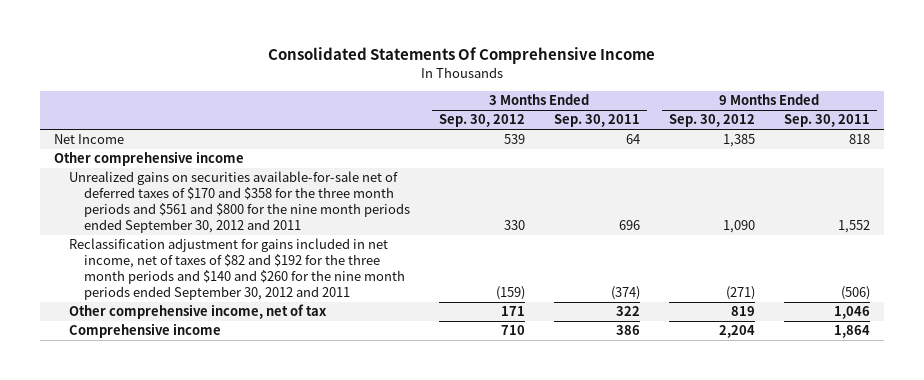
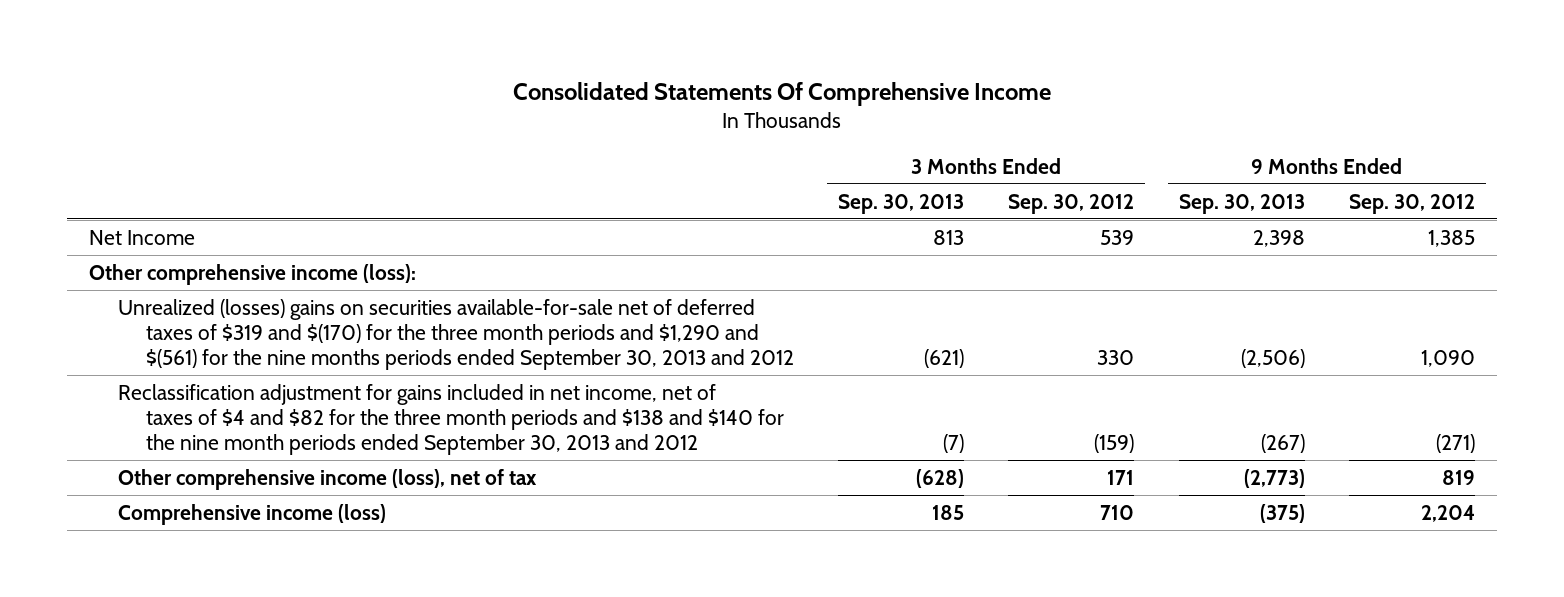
- | 3 Months Ended Sep. 30, 2012 | 3 Months Ended Sep. 30, 2011 | 9 Months Ended Sep. 30, 2012 | 9 Months Ended Sep. 30, 2011
+ | 3 Months Ended Sep. 30, 2013 | 3 Months Ended Sep. 30, 2012 | 9 Months Ended Sep. 30, 2013 | 9 Months Ended Sep. 30, 2012
- Other comprehensive income
- Unrealized gains on securities available-for-sale net of deferred taxes of $170 and $358 for the three month periods and $561 and $800 for the nine month periods ended September 30, 2012 and 2011 | 330 | 696 | 1,090 | 1,552
- Reclassification adjustment for gains included in net income, net of taxes of $82 and $192 for the three month periods and $140 and $260 for the nine month periods ended September 30, 2012 and 2011 | (159) | (374) | (271) | (506)
- Other comprehensive income, net of tax | 171 | 322 | 819 | 1,046
- Comprehensive income | 710 | 386 | 2,204 | 1,864
+ Other comprehensive income (loss):
+ Unrealized (losses) gains on securities available-for-sale net of deferred taxes of $319 and $(170) for the three month periods and $1,290 and $(561) for the nine months periods ended September 30, 2013 and 2012 | (621) | 330 | (2,506) | 1,090
+ Reclassification adjustment for gains included in net income, net of taxes of $4 and $82 for the three month periods and $138 and $140 for the nine month periods ended September 30, 2013 and 2012 | (7) | (159) | (267) | (271)
+ Other comprehensive income (loss), net of tax | (628) | 171 | (2,773) | 819
+ Comprehensive income (loss) | 185 | 710 | (375) | 2,204

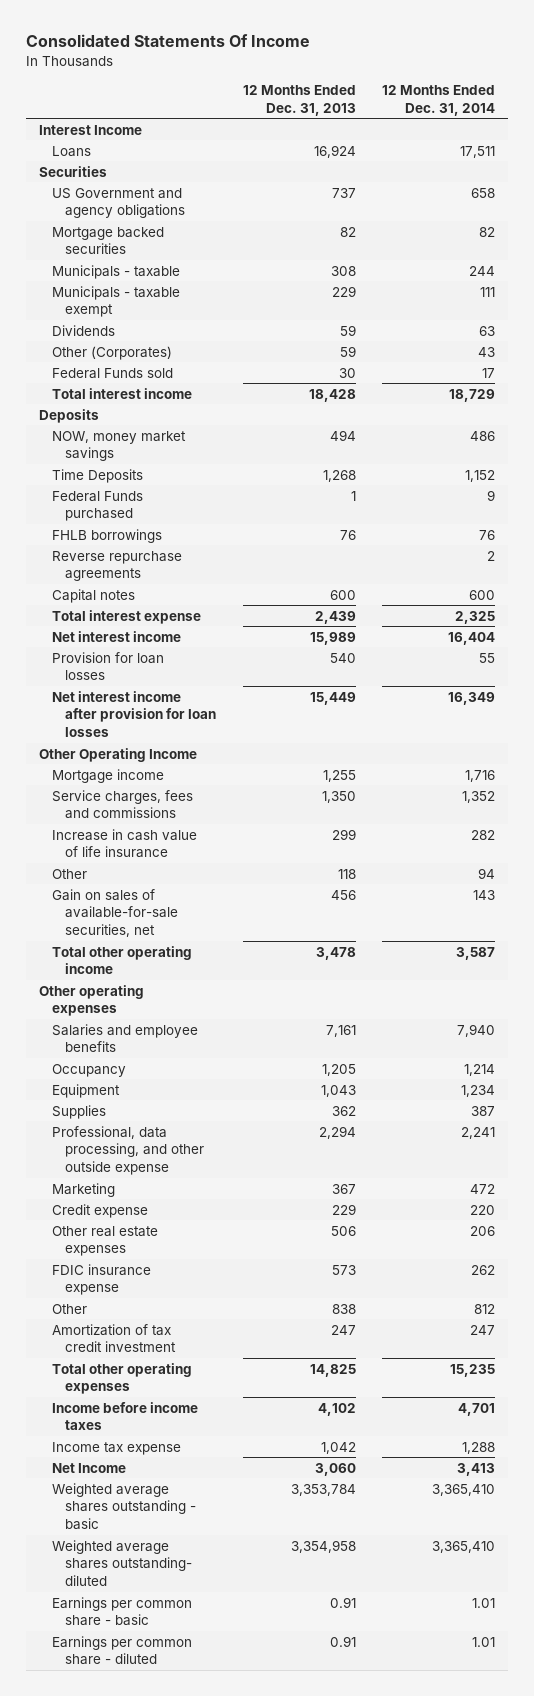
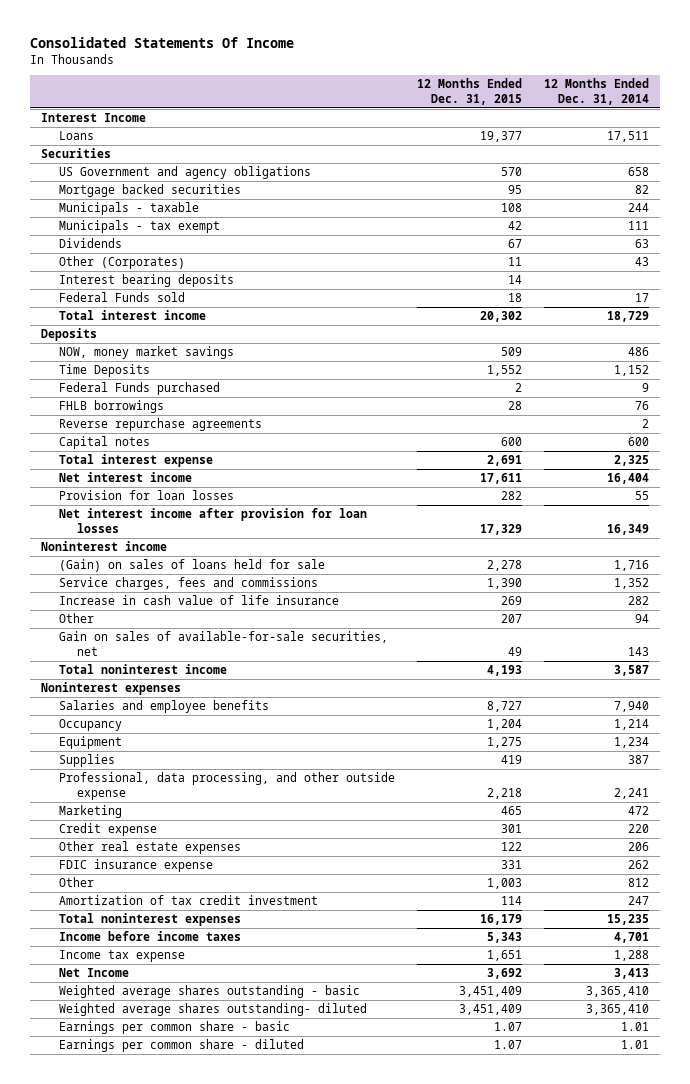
- | 12 Months Ended Dec. 31, 2013 | 12 Months Ended Dec. 31, 2014
+ | 12 Months Ended Dec. 31, 2015 | 12 Months Ended Dec. 31, 2014
- Municipals - taxable exempt | 229 | 111
+ Municipals - tax exempt | 42 | 111
+ Interest bearing deposits | 14 |
- Other Operating Income
- Mortgage income | 1,255 | 1,716
+ Noninterest income
+ (Gain) on sales of loans held for sale | 2,278 | 1,716
- Total other operating income | 3,478 | 3,587
- Other operating expenses
+ Total noninterest income | 4,193 | 3,587
+ Noninterest expenses
- Total other operating expenses | 14,825 | 15,235
+ Total noninterest expenses | 16,179 | 15,235

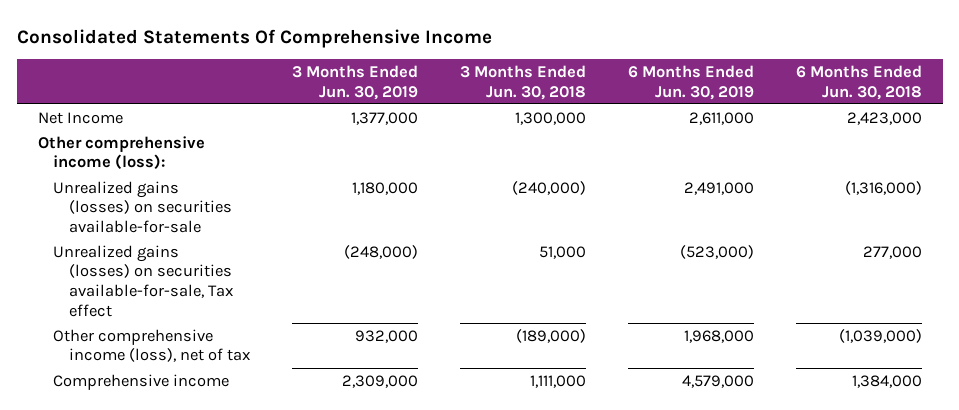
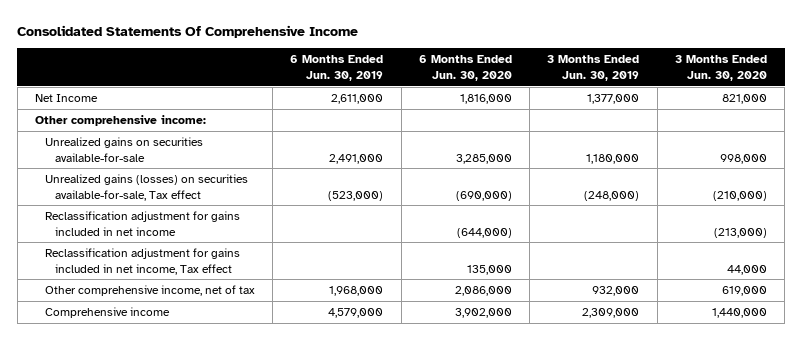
- | 3 Months Ended Jun. 30, 2019 | 3 Months Ended Jun. 30, 2018 | 6 Months Ended Jun. 30, 2019 | 6 Months Ended Jun. 30, 2018
+ | 6 Months Ended Jun. 30, 2019 | 6 Months Ended Jun. 30, 2020 | 3 Months Ended Jun. 30, 2019 | 3 Months Ended Jun. 30, 2020
- Other comprehensive income (loss):
- Unrealized gains (losses) on securities available-for-sale | 1,180,000 | (240,000) | 2,491,000 | (1,316,000)
+ Other comprehensive income:
+ Unrealized gains on securities available-for-sale | 2,491,000 | 3,285,000 | 1,180,000 | 998,000
- Other comprehensive income (loss), net of tax | 932,000 | (189,000) | 1,968,000 | (1,039,000)
+ Reclassification adjustment for gains included in net income | | (644,000) | | (213,000)
+ Reclassification adjustment for gains included in net income, Tax effect | | 135,000 | | 44,000
+ Other comprehensive income, net of tax | 1,968,000 | 2,086,000 | 932,000 | 619,000

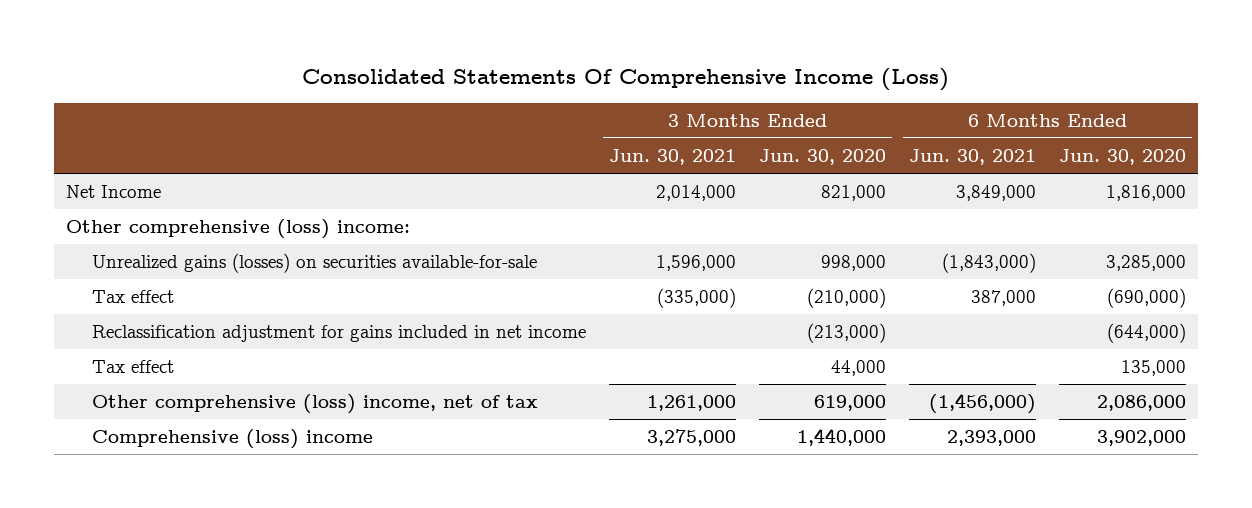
- Consolidated Statements Of Comprehensive Income
+ Consolidated Statements Of Comprehensive Income (Loss)
- | 6 Months Ended Jun. 30, 2019 | 6 Months Ended Jun. 30, 2020 | 3 Months Ended Jun. 30, 2019 | 3 Months Ended Jun. 30, 2020
+ | 3 Months Ended Jun. 30, 2021 | 3 Months Ended Jun. 30, 2020 | 6 Months Ended Jun. 30, 2021 | 6 Months Ended Jun. 30, 2020
- Other comprehensive income:
- Unrealized gains on securities available-for-sale | 2,491,000 | 3,285,000 | 1,180,000 | 998,000
- Unrealized gains (losses) on securities available-for-sale, Tax effect | (523,000) | (690,000) | (248,000) | (210,000)
+ Other comprehensive (loss) income:
+ Unrealized gains (losses) on securities available-for-sale | 1,596,000 | 998,000 | (1,843,000) | 3,285,000
+ Tax effect | (335,000) | (210,000) | 387,000 | (690,000)
- Reclassification adjustment for gains included in net income, Tax effect | | 135,000 | | 44,000
- Other comprehensive income, net of tax | 1,968,000 | 2,086,000 | 932,000 | 619,000
- Comprehensive income | 4,579,000 | 3,902,000 | 2,309,000 | 1,440,000
+ Tax effect | | 44,000 | | 135,000
+ Other comprehensive (loss) income, net of tax | 1,261,000 | 619,000 | (1,456,000) | 2,086,000
+ Comprehensive (loss) income | 3,275,000 | 1,440,000 | 2,393,000 | 3,902,000

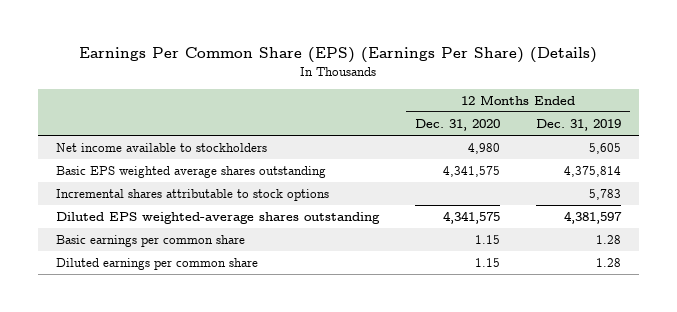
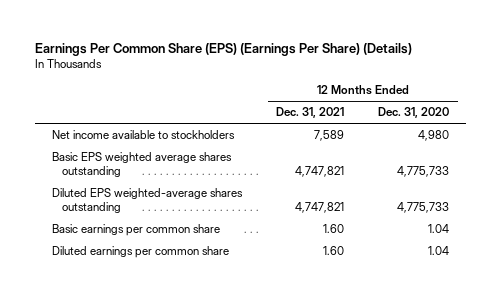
- | 12 Months Ended Dec. 31, 2020 | 12 Months Ended Dec. 31, 2019
+ | 12 Months Ended Dec. 31, 2021 | 12 Months Ended Dec. 31, 2020
- Basic EPS weighted average shares outstanding | 4,341,575 | 4,375,814
- Incremental shares attributable to stock options | | 5,783
- Diluted EPS weighted-average shares outstanding | 4,341,575 | 4,381,597
- Basic earnings per common share | 1.15 | 1.28
- Diluted earnings per common share | 1.15 | 1.28
+ Basic EPS weighted average shares outstanding | 4,747,821 | 4,775,733
+ Diluted EPS weighted-average shares outstanding | 4,747,821 | 4,775,733
+ Basic earnings per common share | 1.60 | 1.04
+ Diluted earnings per common share | 1.60 | 1.04

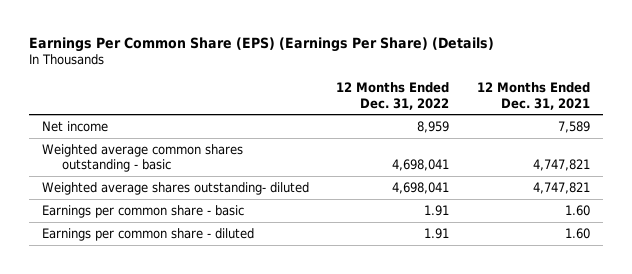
- | 12 Months Ended Dec. 31, 2021 | 12 Months Ended Dec. 31, 2020
+ | 12 Months Ended Dec. 31, 2022 | 12 Months Ended Dec. 31, 2021
- Net income available to stockholders | 7,589 | 4,980
- Basic EPS weighted average shares outstanding | 4,747,821 | 4,775,733
- Diluted EPS weighted-average shares outstanding | 4,747,821 | 4,775,733
- Basic earnings per common share | 1.60 | 1.04
- Diluted earnings per common share | 1.60 | 1.04
+ Net income | 8,959 | 7,589
+ Weighted average common shares outstanding - basic | 4,698,041 | 4,747,821
+ Weighted average shares outstanding- diluted | 4,698,041 | 4,747,821
+ Earnings per common share - basic | 1.91 | 1.60
+ Earnings per common share - diluted | 1.91 | 1.60

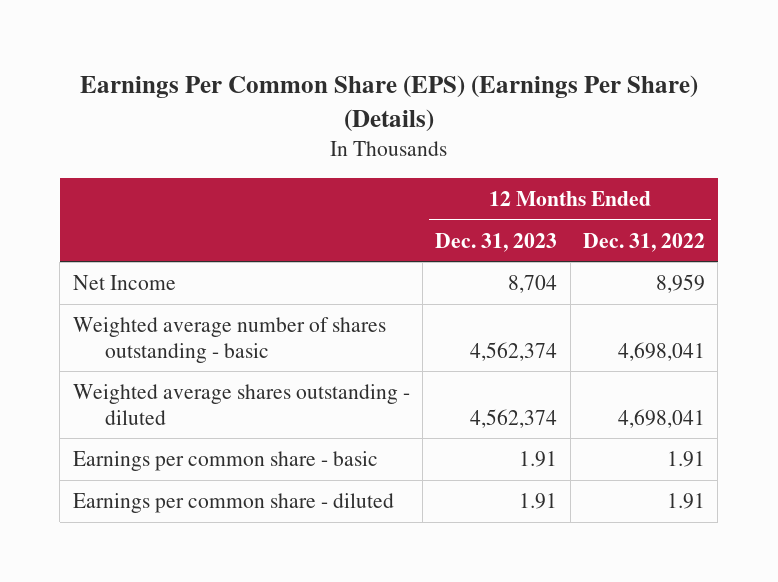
- | 12 Months Ended Dec. 31, 2022 | 12 Months Ended Dec. 31, 2021
+ | 12 Months Ended Dec. 31, 2023 | 12 Months Ended Dec. 31, 2022
- Net income | 8,959 | 7,589
- Weighted average common shares outstanding - basic | 4,698,041 | 4,747,821
- Weighted average shares outstanding- diluted | 4,698,041 | 4,747,821
+ Net Income | 8,704 | 8,959
+ Weighted average number of shares outstanding - basic | 4,562,374 | 4,698,041
+ Weighted average shares outstanding - diluted | 4,562,374 | 4,698,041

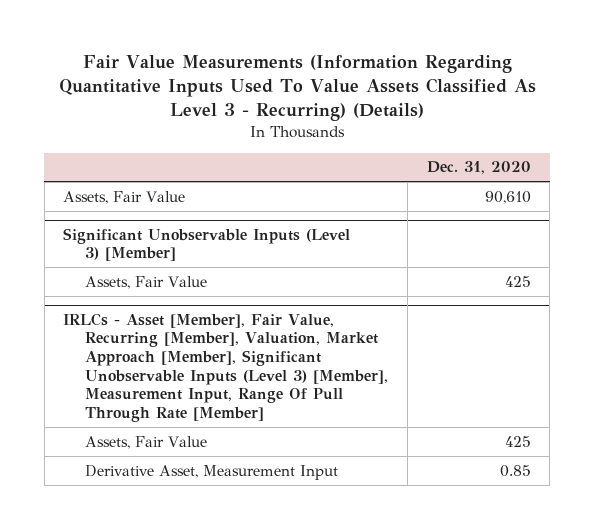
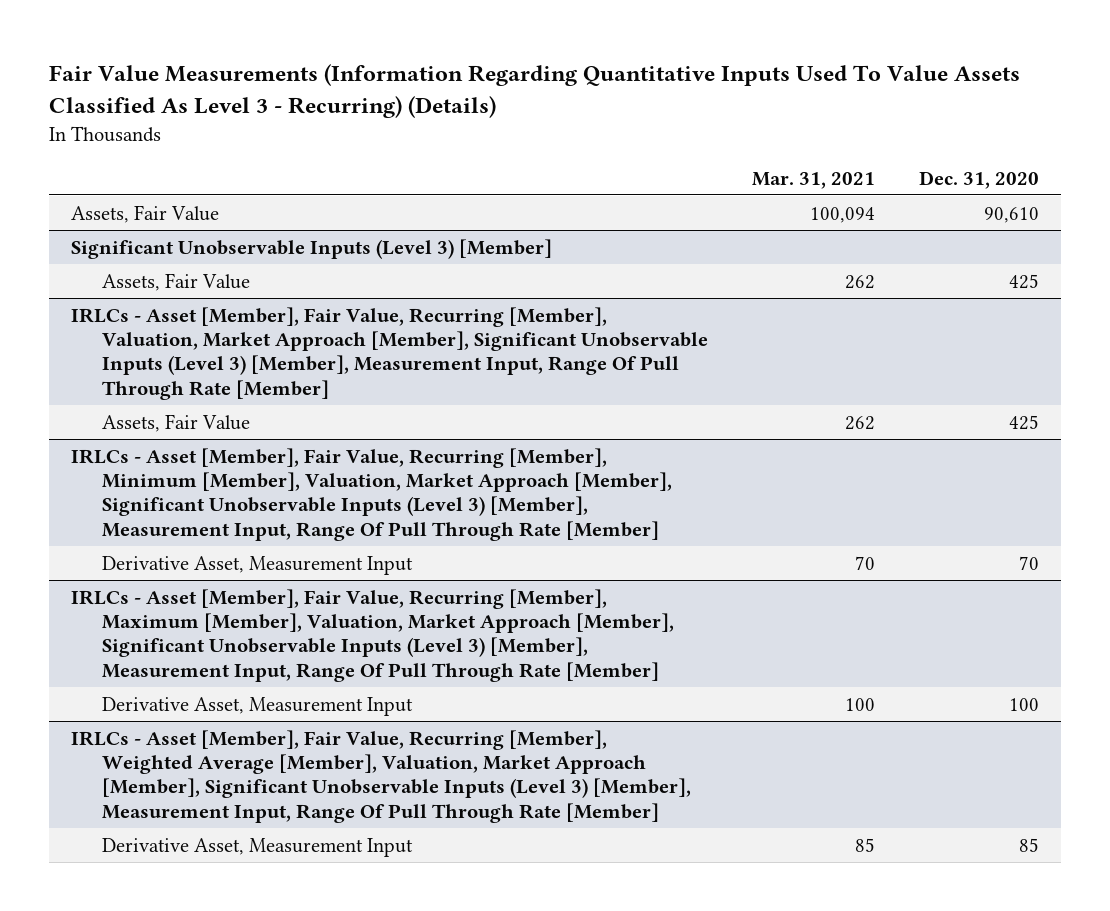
- | Dec. 31, 2020
+ | Mar. 31, 2021 | Dec. 31, 2020
@ IRLCs - Asset [Member], Fair Value, Recurring [Member], Valuation, Market Approach [Member], Significant Unobservable Inputs (Level 3) [Member], Measurement Input, Range Of Pull Through Rate [Member]
- Derivative Asset, Measurement Input | 0.85
+ IRLCs - Asset [Member], Fair Value, Recurring [Member], Minimum [Member], Valuation, Market Approach [Member], Significant Unobservable Inputs (Level 3) [Member], Measurement Input, Range Of Pull Through Rate [Member]
+ Derivative Asset, Measurement Input | 70 | 70
+ IRLCs - Asset [Member], Fair Value, Recurring [Member], Maximum [Member], Valuation, Market Approach [Member], Significant Unobservable Inputs (Level 3) [Member], Measurement Input, Range Of Pull Through Rate [Member]
+ Derivative Asset, Measurement Input | 100 | 100
+ IRLCs - Asset [Member], Fair Value, Recurring [Member], Weighted Average [Member], Valuation, Market Approach [Member], Significant Unobservable Inputs (Level 3) [Member], Measurement Input, Range Of Pull Through Rate [Member]
+ Derivative Asset, Measurement Input | 85 | 85

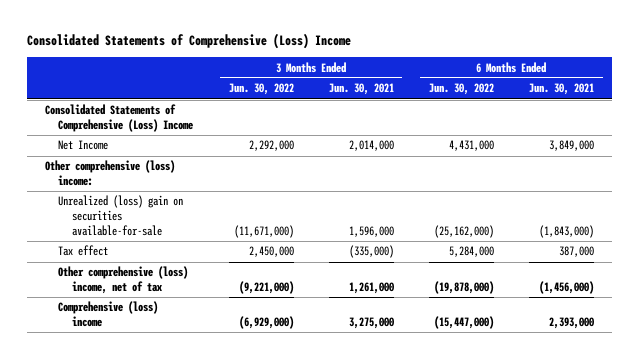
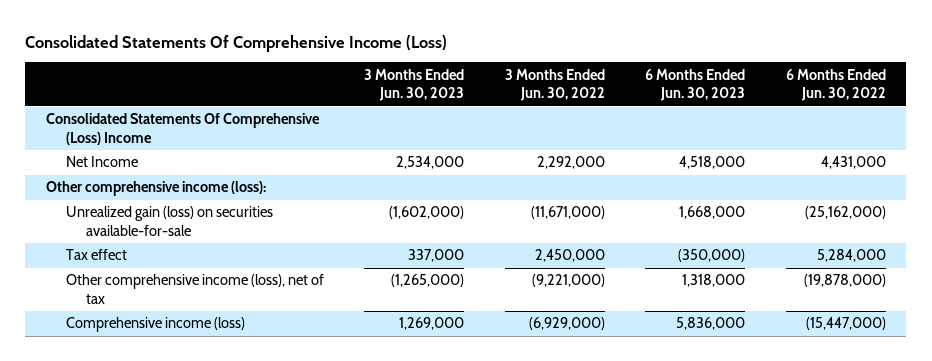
- Consolidated Statements of Comprehensive (Loss) Income
+ Consolidated Statements Of Comprehensive Income (Loss)
- | 3 Months Ended Jun. 30, 2022 | 3 Months Ended Jun. 30, 2021 | 6 Months Ended Jun. 30, 2022 | 6 Months Ended Jun. 30, 2021
+ | 3 Months Ended Jun. 30, 2023 | 3 Months Ended Jun. 30, 2022 | 6 Months Ended Jun. 30, 2023 | 6 Months Ended Jun. 30, 2022
- Consolidated Statements of Comprehensive (Loss) Income
+ Consolidated Statements Of Comprehensive (Loss) Income
- Other comprehensive (loss) income:
- Unrealized (loss) gain on securities available-for-sale | (11,671,000) | 1,596,000 | (25,162,000) | (1,843,000)
+ Other comprehensive income (loss):
+ Unrealized gain (loss) on securities available-for-sale | (1,602,000) | (11,671,000) | 1,668,000 | (25,162,000)
- Other comprehensive (loss) income, net of tax | (9,221,000) | 1,261,000 | (19,878,000) | (1,456,000)
- Comprehensive (loss) income | (6,929,000) | 3,275,000 | (15,447,000) | 2,393,000
+ Other comprehensive income (loss), net of tax | (1,265,000) | (9,221,000) | 1,318,000 | (19,878,000)
+ Comprehensive income (loss) | 1,269,000 | (6,929,000) | 5,836,000 | (15,447,000)

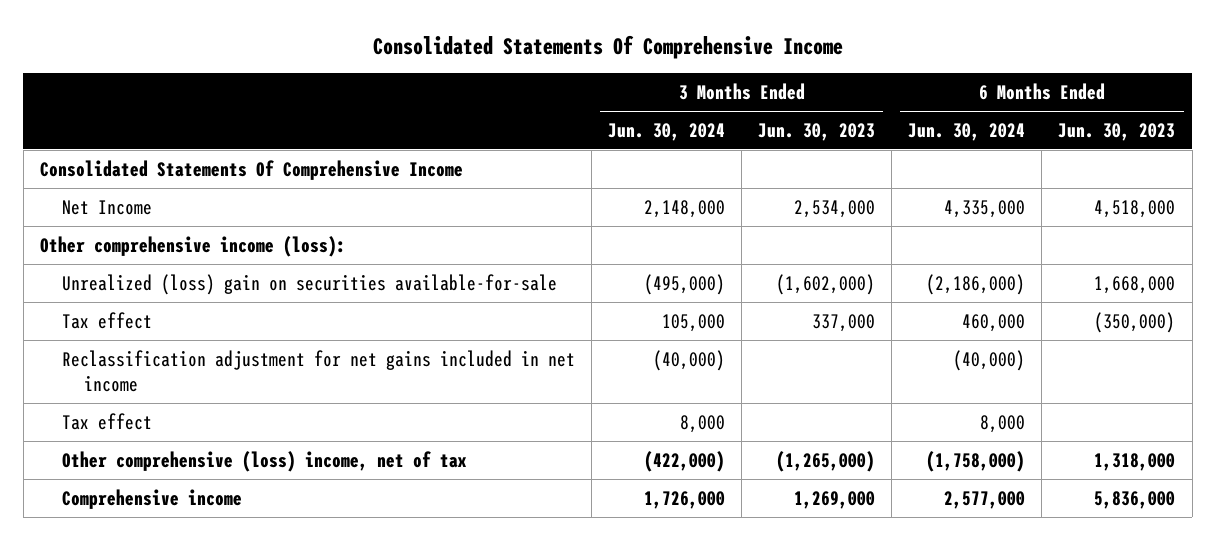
- Consolidated Statements Of Comprehensive Income (Loss)
+ Consolidated Statements Of Comprehensive Income
- | 3 Months Ended Jun. 30, 2023 | 3 Months Ended Jun. 30, 2022 | 6 Months Ended Jun. 30, 2023 | 6 Months Ended Jun. 30, 2022
+ | 3 Months Ended Jun. 30, 2024 | 3 Months Ended Jun. 30, 2023 | 6 Months Ended Jun. 30, 2024 | 6 Months Ended Jun. 30, 2023
- Consolidated Statements Of Comprehensive (Loss) Income
+ Consolidated Statements Of Comprehensive Income
- Unrealized gain (loss) on securities available-for-sale | (1,602,000) | (11,671,000) | 1,668,000 | (25,162,000)
+ Unrealized (loss) gain on securities available-for-sale | (495,000) | (1,602,000) | (2,186,000) | 1,668,000
- Other comprehensive income (loss), net of tax | (1,265,000) | (9,221,000) | 1,318,000 | (19,878,000)
- Comprehensive income (loss) | 1,269,000 | (6,929,000) | 5,836,000 | (15,447,000)
+ Reclassification adjustment for net gains included in net income | (40,000) | | (40,000) |
+ Tax effect | 8,000 | | 8,000 |
+ Other comprehensive (loss) income, net of tax | (422,000) | (1,265,000) | (1,758,000) | 1,318,000
+ Comprehensive income | 1,726,000 | 1,269,000 | 2,577,000 | 5,836,000

